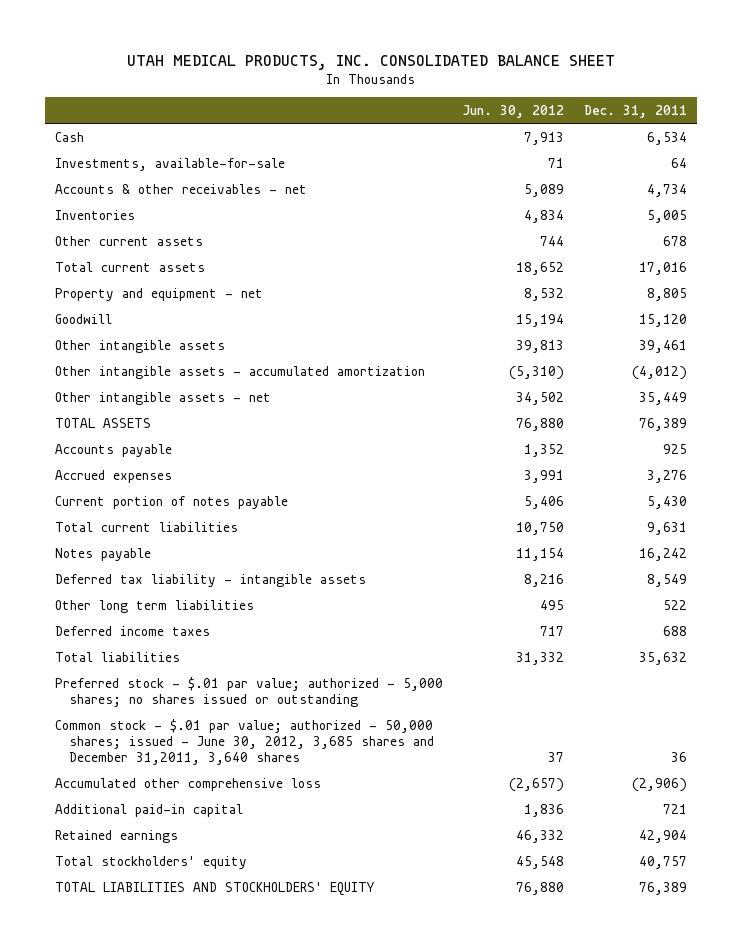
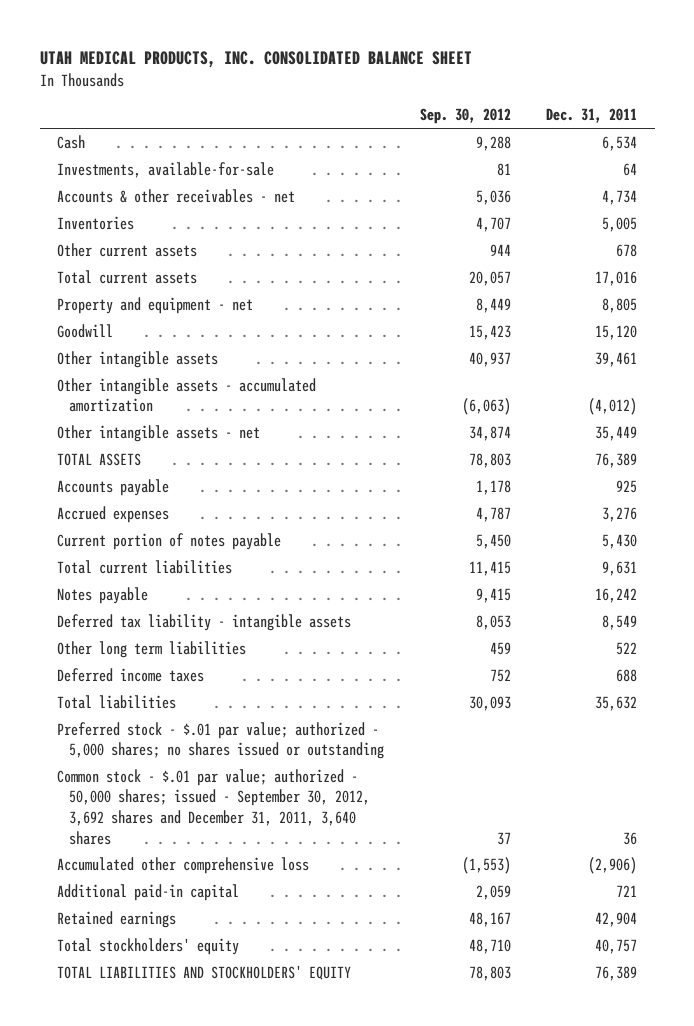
- | Jun. 30, 2012 | Dec. 31, 2011
+ | Sep. 30, 2012 | Dec. 31, 2011
- Common stock - $.01 par value; authorized - 50,000 shares; issued - June 30, 2012, 3,685 shares and December 31,2011, 3,640 shares | 37 | 36
+ Common stock - $.01 par value; authorized - 50,000 shares; issued - September 30, 2012, 3,692 shares and December 31, 2011, 3,640 shares | 37 | 36

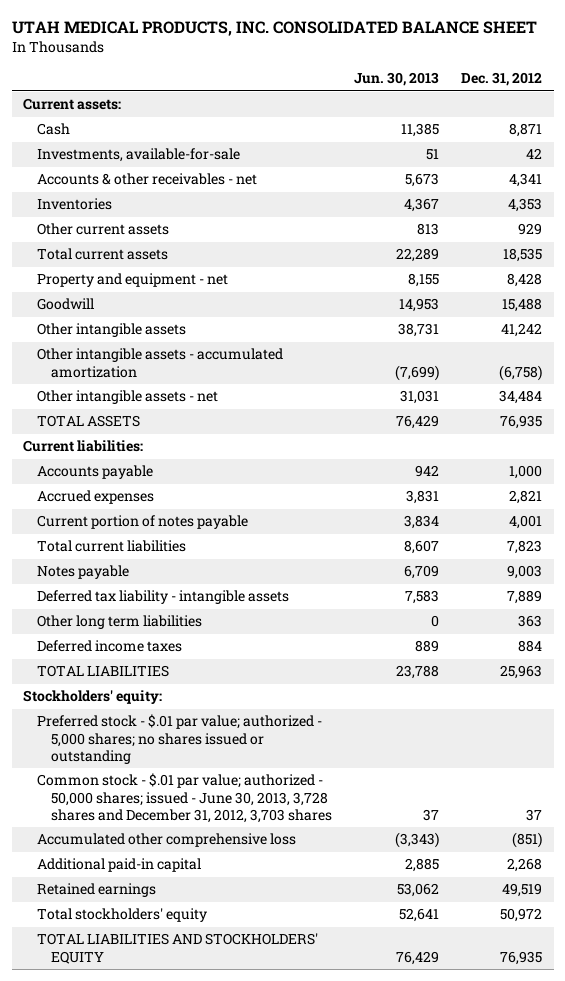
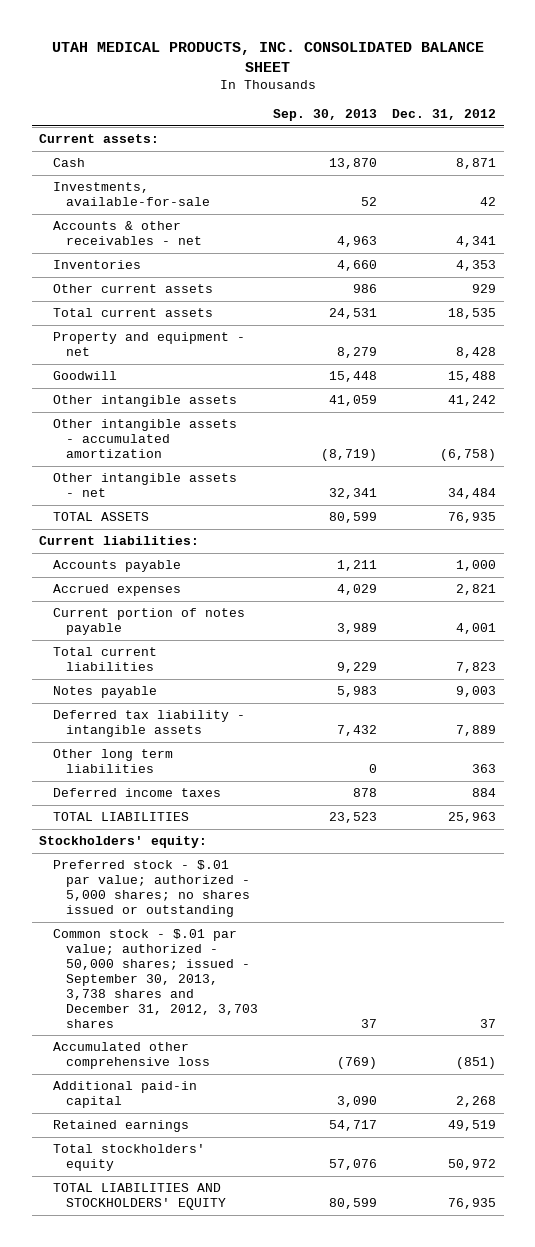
- | Jun. 30, 2013 | Dec. 31, 2012
+ | Sep. 30, 2013 | Dec. 31, 2012
- Common stock - $.01 par value; authorized - 50,000 shares; issued - June 30, 2013, 3,728 shares and December 31, 2012, 3,703 shares | 37 | 37
+ Common stock - $.01 par value; authorized - 50,000 shares; issued - September 30, 2013, 3,738 shares and December 31, 2012, 3,703 shares | 37 | 37

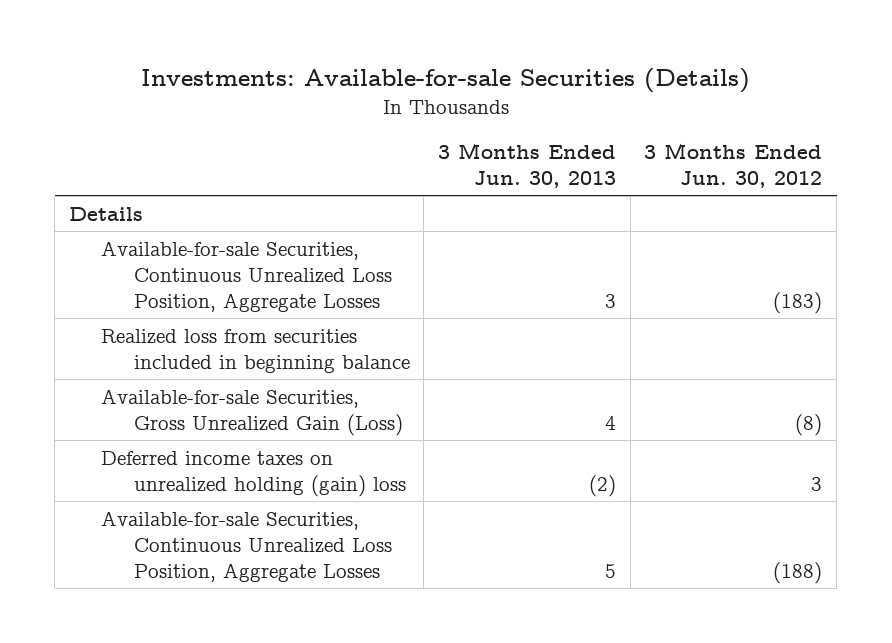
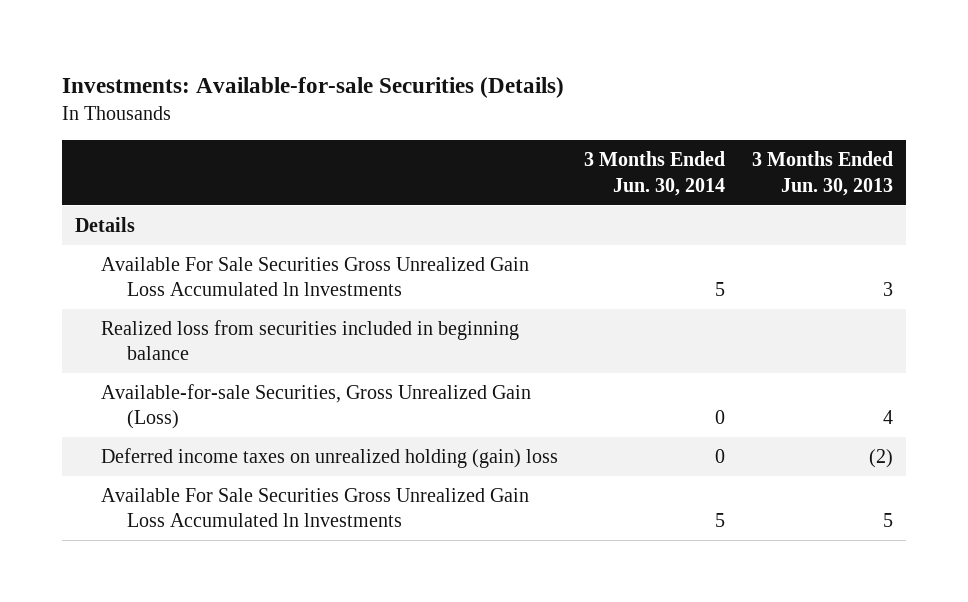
- | 3 Months Ended Jun. 30, 2013 | 3 Months Ended Jun. 30, 2012
+ | 3 Months Ended Jun. 30, 2014 | 3 Months Ended Jun. 30, 2013
- Available-for-sale Securities, Continuous Unrealized Loss Position, Aggregate Losses | 3 | (183)
+ Available For Sale Securities Gross Unrealized Gain Loss Accumulated ln lnvestments | 5 | 3
- Available-for-sale Securities, Continuous Unrealized Loss Position, Aggregate Losses | 5 | (188)
+ Available For Sale Securities Gross Unrealized Gain Loss Accumulated ln lnvestments | 5 | 5

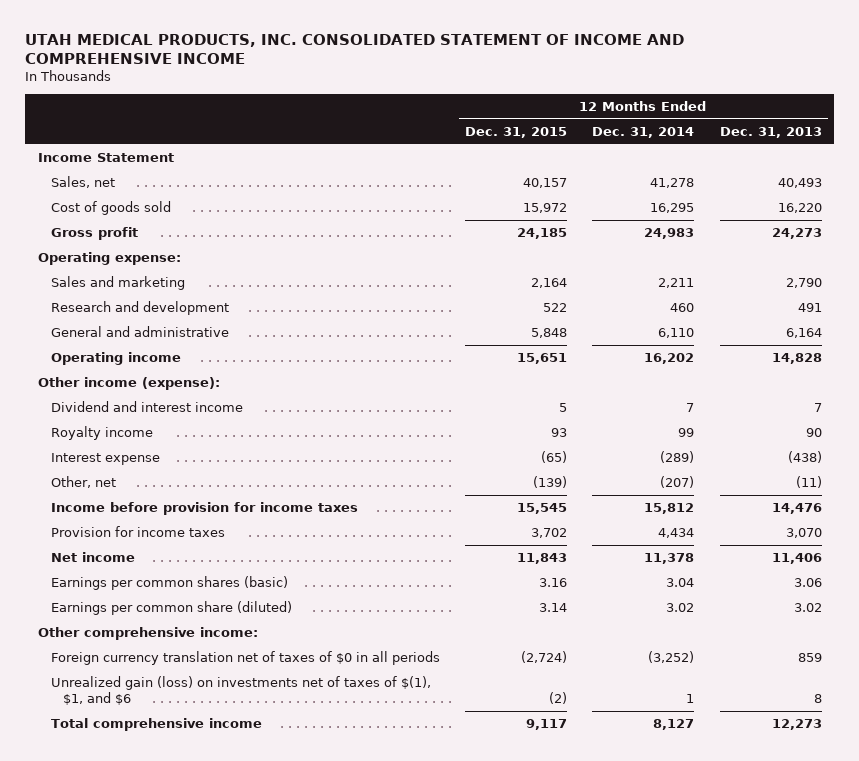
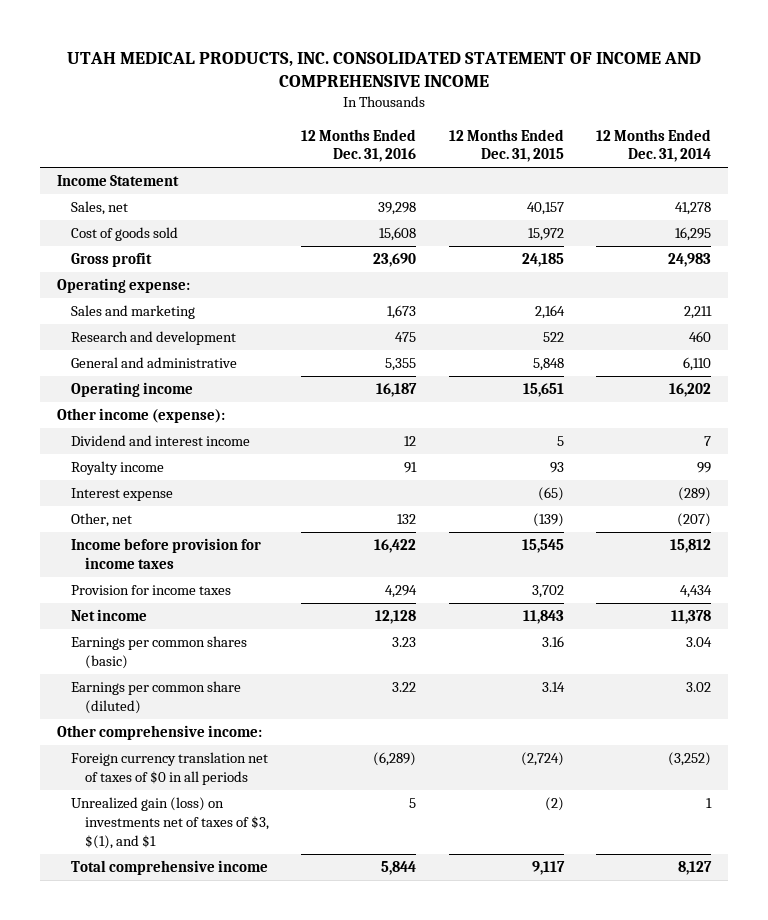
- | 12 Months Ended Dec. 31, 2015 | 12 Months Ended Dec. 31, 2014 | 12 Months Ended Dec. 31, 2013
+ | 12 Months Ended Dec. 31, 2016 | 12 Months Ended Dec. 31, 2015 | 12 Months Ended Dec. 31, 2014
- Unrealized gain (loss) on investments net of taxes of $(1), $1, and $6 | (2) | 1 | 8
+ Unrealized gain (loss) on investments net of taxes of $3, $(1), and $1 | 5 | (2) | 1

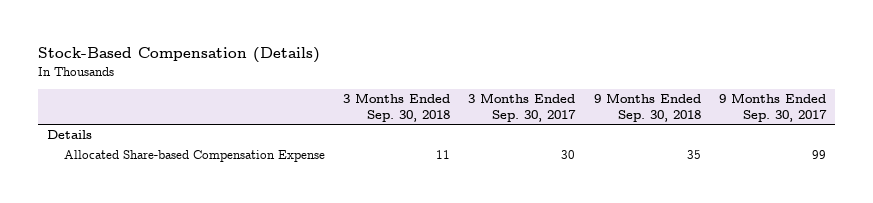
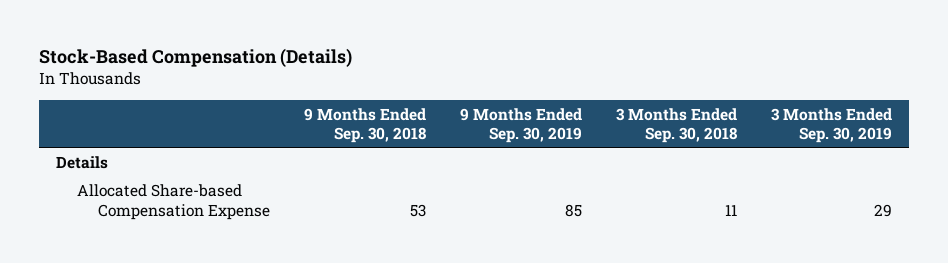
- | 3 Months Ended Sep. 30, 2018 | 3 Months Ended Sep. 30, 2017 | 9 Months Ended Sep. 30, 2018 | 9 Months Ended Sep. 30, 2017
+ | 9 Months Ended Sep. 30, 2018 | 9 Months Ended Sep. 30, 2019 | 3 Months Ended Sep. 30, 2018 | 3 Months Ended Sep. 30, 2019
- Allocated Share-based Compensation Expense | 11 | 30 | 35 | 99
+ Allocated Share-based Compensation Expense | 53 | 85 | 11 | 29

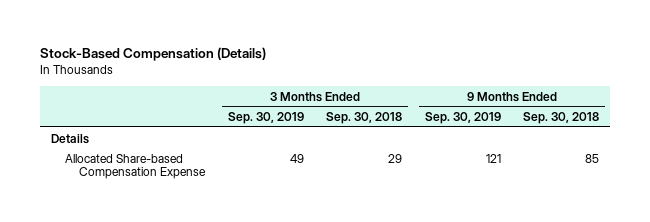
- | 9 Months Ended Sep. 30, 2018 | 9 Months Ended Sep. 30, 2019 | 3 Months Ended Sep. 30, 2018 | 3 Months Ended Sep. 30, 2019
+ | 3 Months Ended Sep. 30, 2019 | 3 Months Ended Sep. 30, 2018 | 9 Months Ended Sep. 30, 2019 | 9 Months Ended Sep. 30, 2018
- Allocated Share-based Compensation Expense | 53 | 85 | 11 | 29
+ Allocated Share-based Compensation Expense | 49 | 29 | 121 | 85

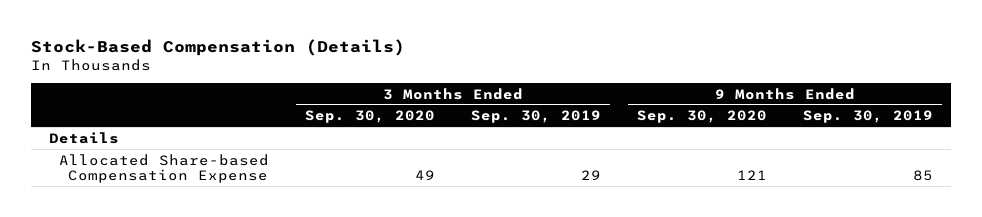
- | 3 Months Ended Sep. 30, 2019 | 3 Months Ended Sep. 30, 2018 | 9 Months Ended Sep. 30, 2019 | 9 Months Ended Sep. 30, 2018
+ | 3 Months Ended Sep. 30, 2020 | 3 Months Ended Sep. 30, 2019 | 9 Months Ended Sep. 30, 2020 | 9 Months Ended Sep. 30, 2019
- Allocated Share-based Compensation Expense | 49 | 29 | 121 | 85
+ Allocated Share-based Compensation Expense | 49 | 29 | 121 | 85

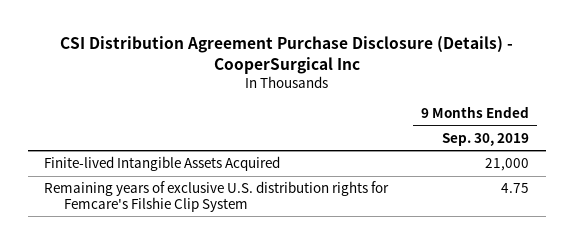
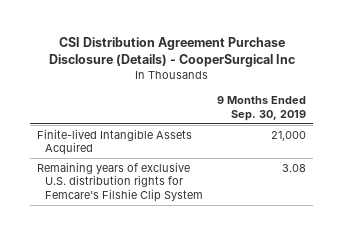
- Remaining years of exclusive U.S. distribution rights for Femcare's Filshie Clip System | 4.75
+ Remaining years of exclusive U.S. distribution rights for Femcare's Filshie Clip System | 3.08

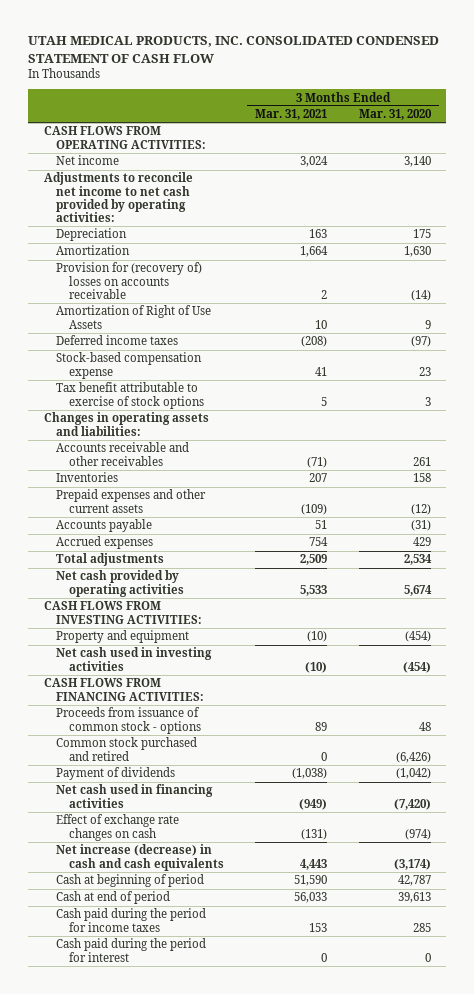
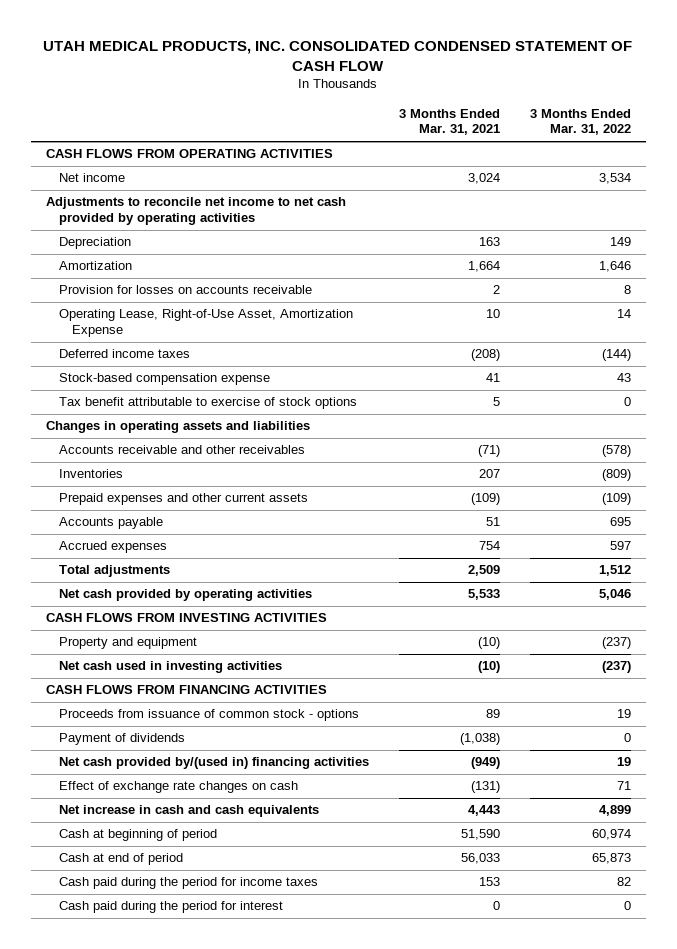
- | 3 Months Ended Mar. 31, 2021 | 3 Months Ended Mar. 31, 2020
+ | 3 Months Ended Mar. 31, 2021 | 3 Months Ended Mar. 31, 2022
- CASH FLOWS FROM OPERATING ACTIVITIES:
+ CASH FLOWS FROM OPERATING ACTIVITIES
- Adjustments to reconcile net income to net cash provided by operating activities:
+ Adjustments to reconcile net income to net cash provided by operating activities
- Provision for (recovery of) losses on accounts receivable | 2 | (14)
- Amortization of Right of Use Assets | 10 | 9
+ Provision for losses on accounts receivable | 2 | 8
+ Operating Lease, Right-of-Use Asset, Amortization Expense | 10 | 14
- Changes in operating assets and liabilities:
+ Changes in operating assets and liabilities
- CASH FLOWS FROM INVESTING ACTIVITIES:
+ CASH FLOWS FROM INVESTING ACTIVITIES
- CASH FLOWS FROM FINANCING ACTIVITIES:
+ CASH FLOWS FROM FINANCING ACTIVITIES
- Common stock purchased and retired | 0 | (6,426)
- Net cash used in financing activities | (949) | (7,420)
+ Net cash provided by/(used in) financing activities | (949) | 19
- Net increase (decrease) in cash and cash equivalents | 4,443 | (3,174)
+ Net increase in cash and cash equivalents | 4,443 | 4,899

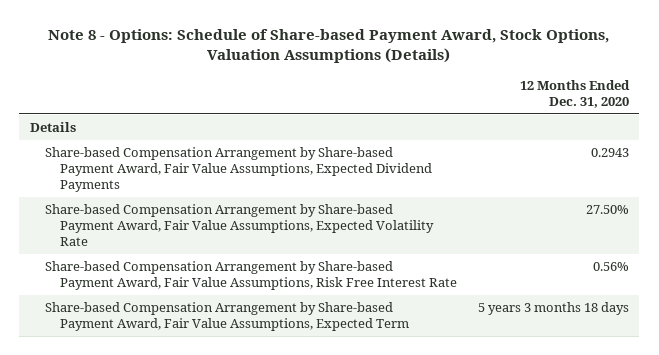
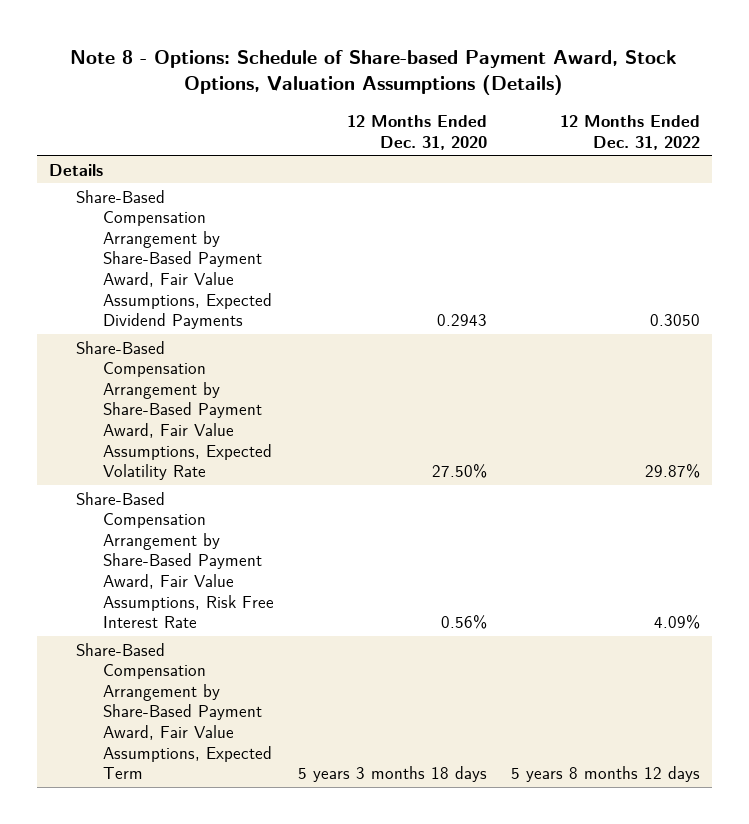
- | 12 Months Ended Dec. 31, 2020
+ | 12 Months Ended Dec. 31, 2020 | 12 Months Ended Dec. 31, 2022
- Share-based Compensation Arrangement by Share-based Payment Award, Fair Value Assumptions, Expected Dividend Payments | 0.2943
- Share-based Compensation Arrangement by Share-based Payment Award, Fair Value Assumptions, Expected Volatility Rate | 27.50%
- Share-based Compensation Arrangement by Share-based Payment Award, Fair Value Assumptions, Risk Free Interest Rate | 0.56%
- Share-based Compensation Arrangement by Share-based Payment Award, Fair Value Assumptions, Expected Term | 5 years 3 months 18 days
+ Share-Based Compensation Arrangement by Share-Based Payment Award, Fair Value Assumptions, Expected Dividend Payments | 0.2943 | 0.3050
+ Share-Based Compensation Arrangement by Share-Based Payment Award, Fair Value Assumptions, Expected Volatility Rate | 27.50% | 29.87%
+ Share-Based Compensation Arrangement by Share-Based Payment Award, Fair Value Assumptions, Risk Free Interest Rate | 0.56% | 4.09%
+ Share-Based Compensation Arrangement by Share-Based Payment Award, Fair Value Assumptions, Expected Term | 5 years 3 months 18 days | 5 years 8 months 12 days

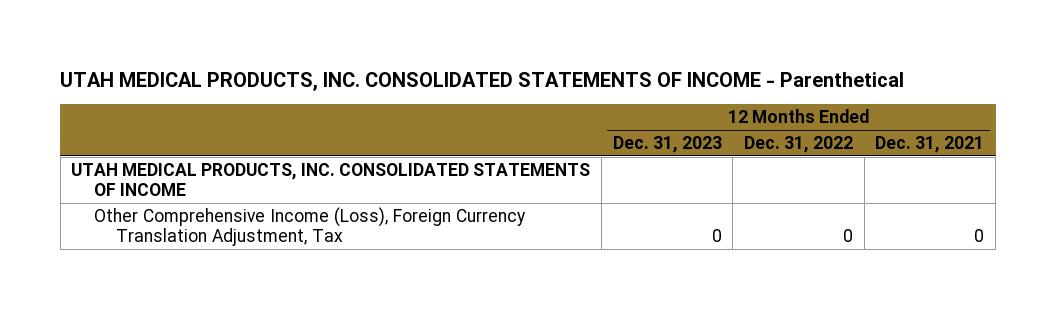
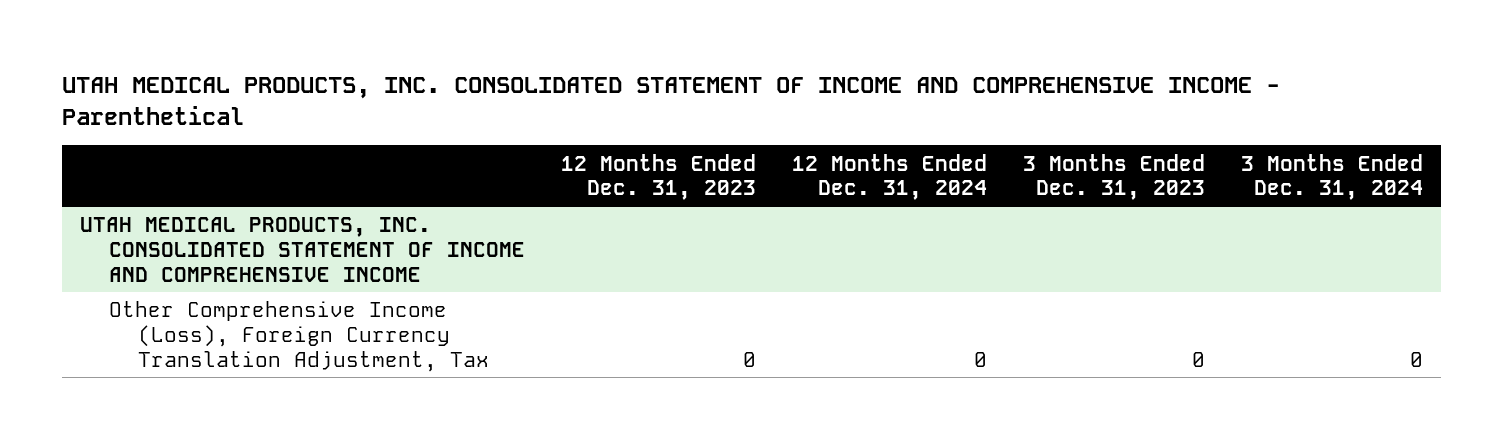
- UTAH MEDICAL PRODUCTS, INC. CONSOLIDATED STATEMENTS OF INCOME - Parenthetical
+ UTAH MEDICAL PRODUCTS, INC. CONSOLIDATED STATEMENT OF INCOME AND COMPREHENSIVE INCOME - Parenthetical
- | 12 Months Ended Dec. 31, 2023 | 12 Months Ended Dec. 31, 2022 | 12 Months Ended Dec. 31, 2021
+ | 12 Months Ended Dec. 31, 2023 | 12 Months Ended Dec. 31, 2024 | 3 Months Ended Dec. 31, 2023 | 3 Months Ended Dec. 31, 2024
- UTAH MEDICAL PRODUCTS, INC. CONSOLIDATED STATEMENTS OF INCOME
+ UTAH MEDICAL PRODUCTS, INC. CONSOLIDATED STATEMENT OF INCOME AND COMPREHENSIVE INCOME

